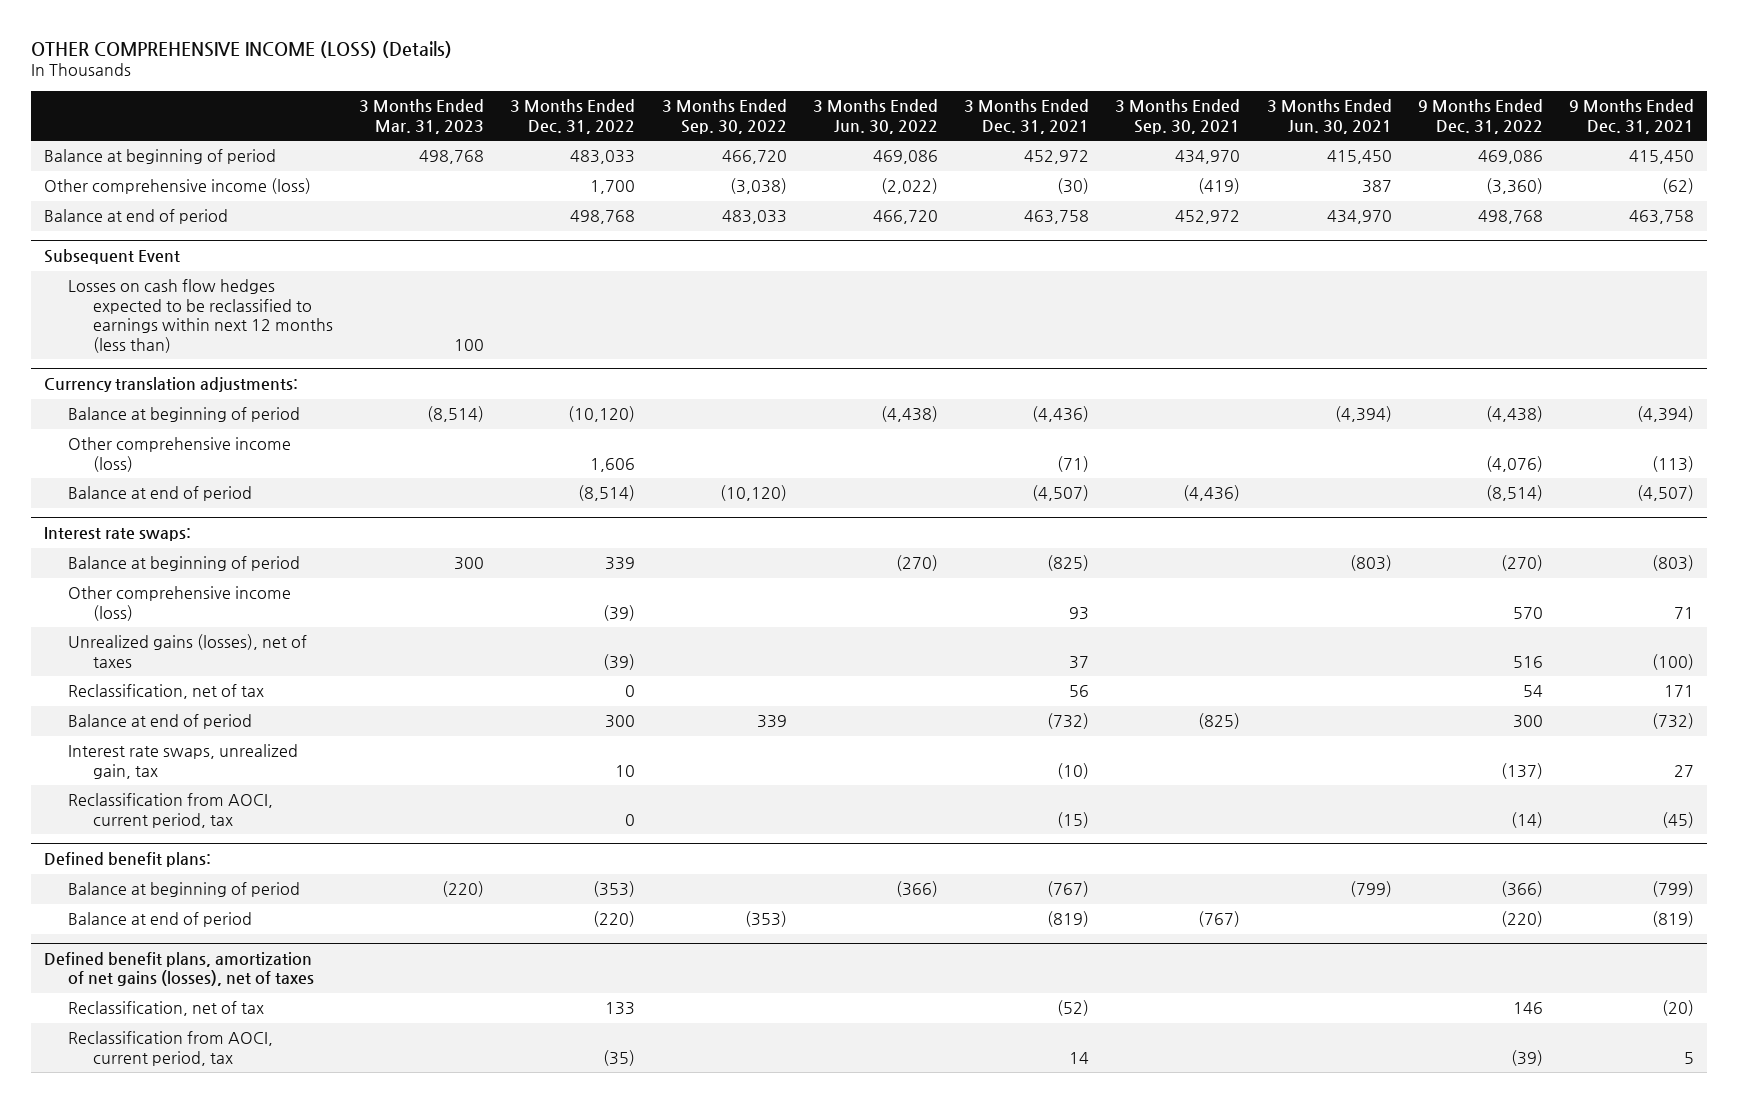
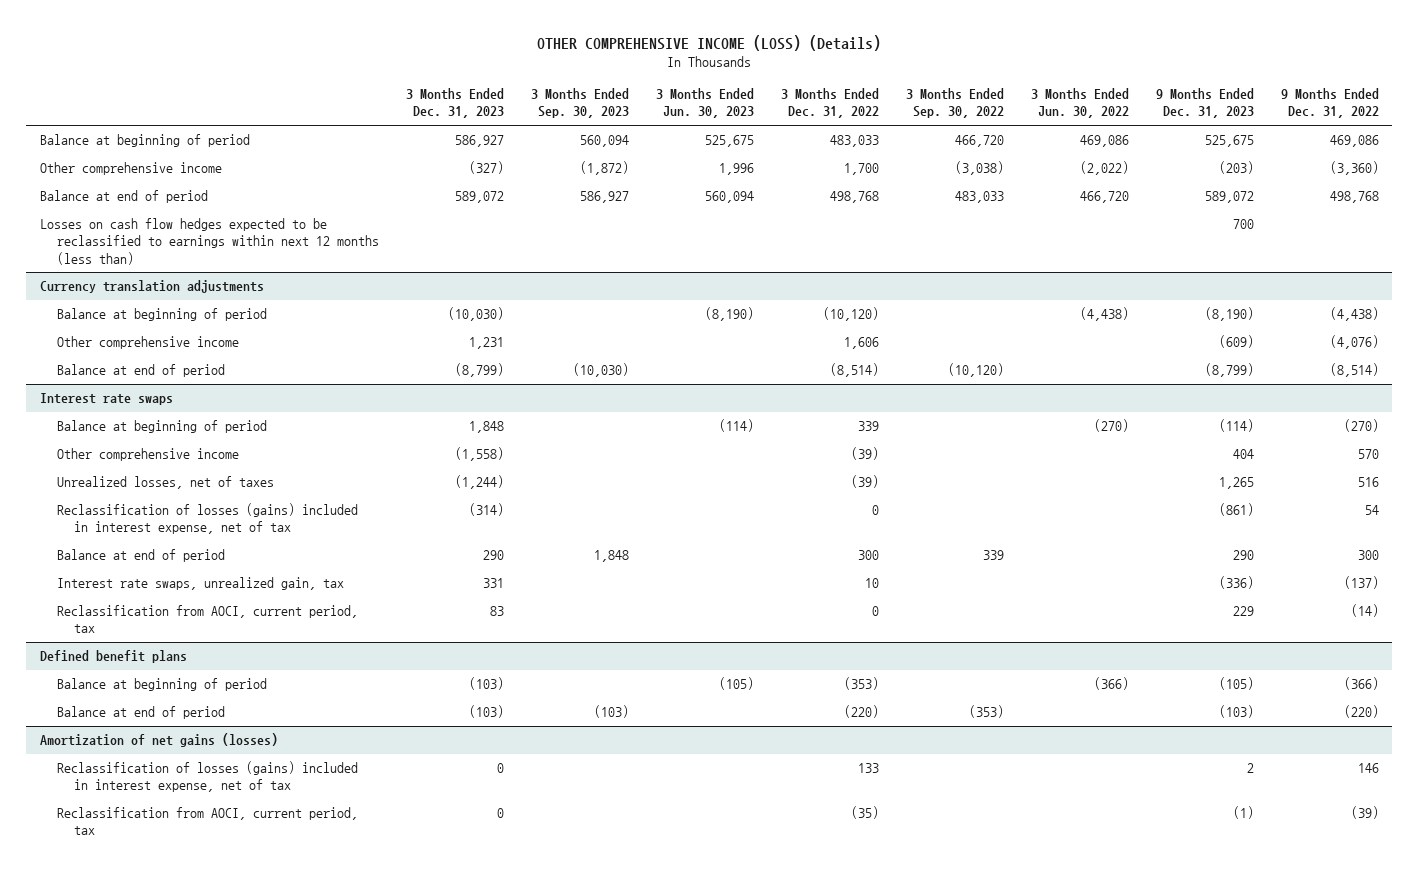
- | 3 Months Ended Mar. 31, 2023 | 3 Months Ended Dec. 31, 2022 | 3 Months Ended Sep. 30, 2022 | 3 Months Ended Jun. 30, 2022 | 3 Months Ended Dec. 31, 2021 | 3 Months Ended Sep. 30, 2021 | 3 Months Ended Jun. 30, 2021 | 9 Months Ended Dec. 31, 2022 | 9 Months Ended Dec. 31, 2021
+ | 3 Months Ended Dec. 31, 2023 | 3 Months Ended Sep. 30, 2023 | 3 Months Ended Jun. 30, 2023 | 3 Months Ended Dec. 31, 2022 | 3 Months Ended Sep. 30, 2022 | 3 Months Ended Jun. 30, 2022 | 9 Months Ended Dec. 31, 2023 | 9 Months Ended Dec. 31, 2022
- Other comprehensive income (loss) | | 1,700 | (3,038) | (2,022) | (30) | (419) | 387 | (3,360) | (62)
+ Other comprehensive income | (327) | (1,872) | 1,996 | 1,700 | (3,038) | (2,022) | (203) | (3,360)
- Subsequent Event
- Currency translation adjustments:
+ Currency translation adjustments
- Other comprehensive income (loss) | | 1,606 | | | (71) | | | (4,076) | (113)
+ Other comprehensive income | 1,231 | | | 1,606 | | | (609) | (4,076)
- Interest rate swaps:
+ Interest rate swaps
- Other comprehensive income (loss) | | (39) | | | 93 | | | 570 | 71
- Unrealized gains (losses), net of taxes | | (39) | | | 37 | | | 516 | (100)
- Reclassification, net of tax | | 0 | | | 56 | | | 54 | 171
+ Other comprehensive income | (1,558) | | | (39) | | | 404 | 570
+ Unrealized losses, net of taxes | (1,244) | | | (39) | | | 1,265 | 516
+ Reclassification of losses (gains) included in interest expense, net of tax | (314) | | | 0 | | | (861) | 54
- Defined benefit plans:
+ Defined benefit plans
- Defined benefit plans, amortization of net gains (losses), net of taxes
- Reclassification, net of tax | | 133 | | | (52) | | | 146 | (20)
+ Amortization of net gains (losses)
+ Reclassification of losses (gains) included in interest expense, net of tax | 0 | | | 133 | | | 2 | 146

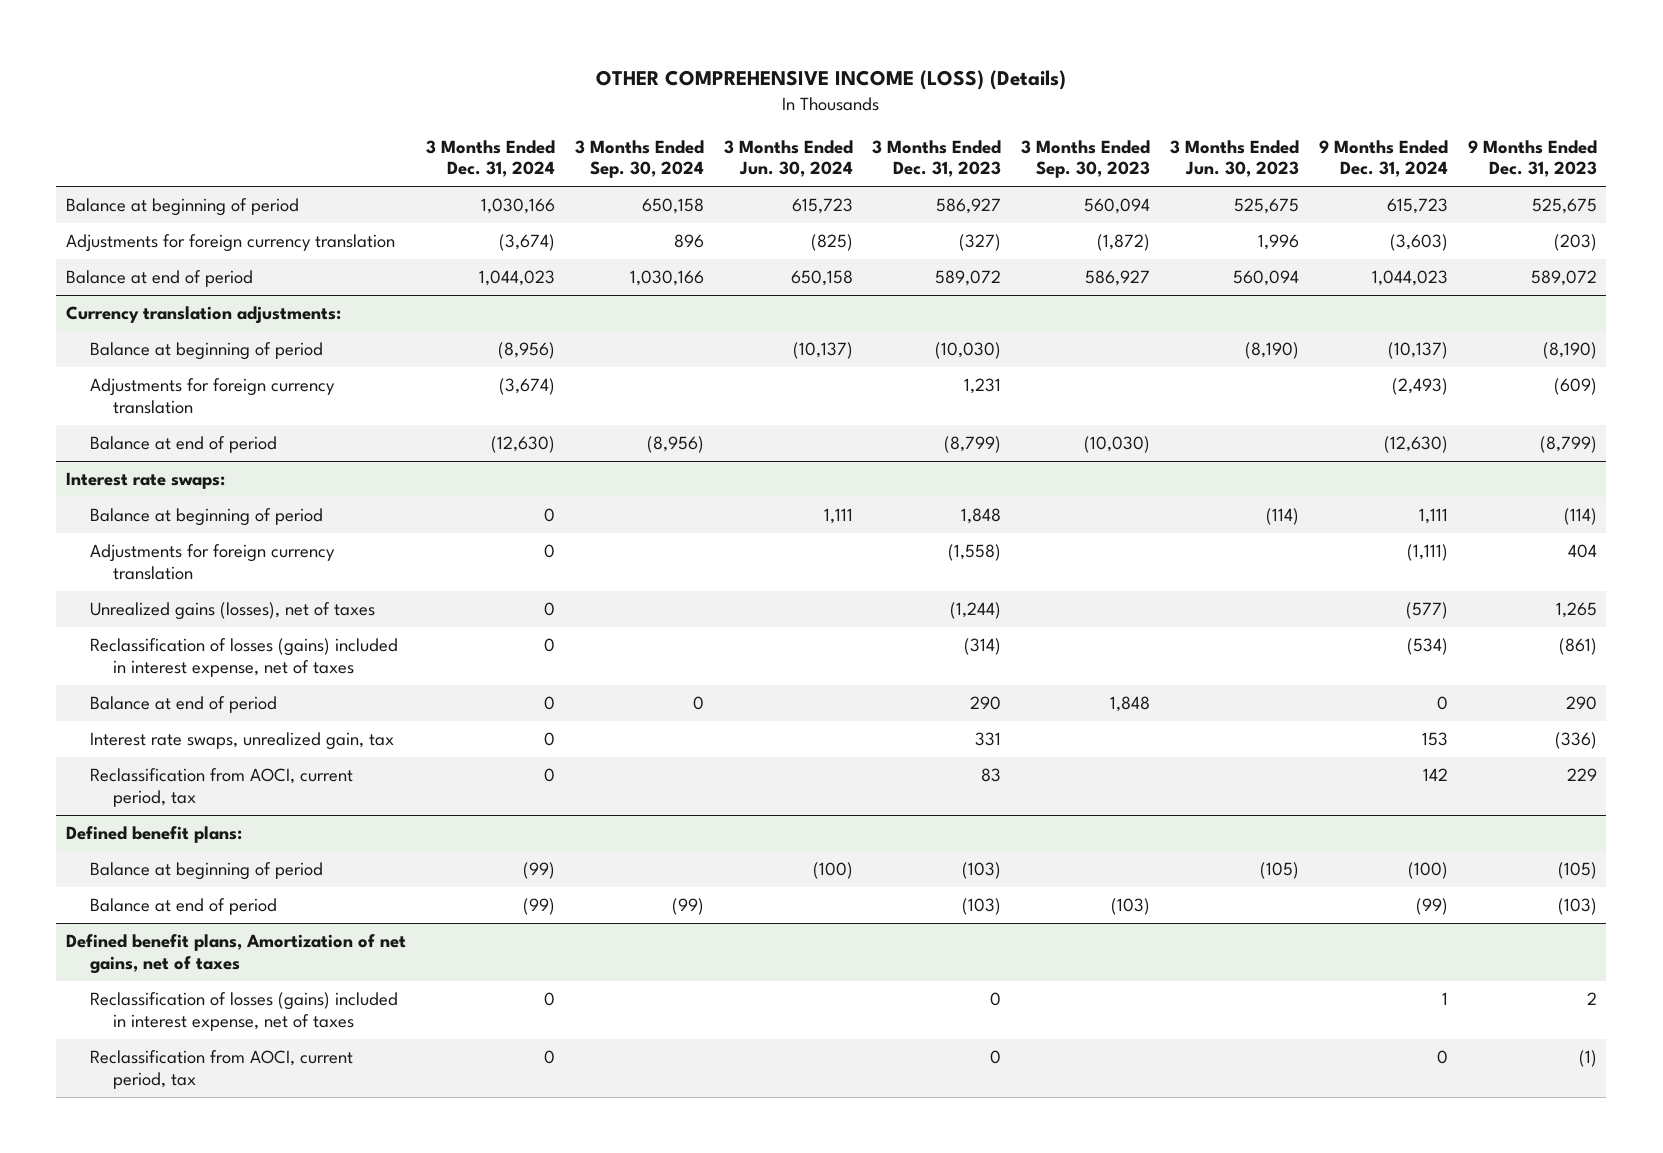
- | 3 Months Ended Dec. 31, 2023 | 3 Months Ended Sep. 30, 2023 | 3 Months Ended Jun. 30, 2023 | 3 Months Ended Dec. 31, 2022 | 3 Months Ended Sep. 30, 2022 | 3 Months Ended Jun. 30, 2022 | 9 Months Ended Dec. 31, 2023 | 9 Months Ended Dec. 31, 2022
+ | 3 Months Ended Dec. 31, 2024 | 3 Months Ended Sep. 30, 2024 | 3 Months Ended Jun. 30, 2024 | 3 Months Ended Dec. 31, 2023 | 3 Months Ended Sep. 30, 2023 | 3 Months Ended Jun. 30, 2023 | 9 Months Ended Dec. 31, 2024 | 9 Months Ended Dec. 31, 2023
- Other comprehensive income | (327) | (1,872) | 1,996 | 1,700 | (3,038) | (2,022) | (203) | (3,360)
+ Adjustments for foreign currency translation | (3,674) | 896 | (825) | (327) | (1,872) | 1,996 | (3,603) | (203)
- Losses on cash flow hedges expected to be reclassified to earnings within next 12 months (less than) | | | | | | | 700 |
- Currency translation adjustments
+ Currency translation adjustments:
- Other comprehensive income | 1,231 | | | 1,606 | | | (609) | (4,076)
+ Adjustments for foreign currency translation | (3,674) | | | 1,231 | | | (2,493) | (609)
- Interest rate swaps
+ Interest rate swaps:
- Other comprehensive income | (1,558) | | | (39) | | | 404 | 570
- Unrealized losses, net of taxes | (1,244) | | | (39) | | | 1,265 | 516
- Reclassification of losses (gains) included in interest expense, net of tax | (314) | | | 0 | | | (861) | 54
+ Adjustments for foreign currency translation | 0 | | | (1,558) | | | (1,111) | 404
+ Unrealized gains (losses), net of taxes | 0 | | | (1,244) | | | (577) | 1,265
+ Reclassification of losses (gains) included in interest expense, net of taxes | 0 | | | (314) | | | (534) | (861)
- Defined benefit plans
+ Defined benefit plans:
- Amortization of net gains (losses)
- Reclassification of losses (gains) included in interest expense, net of tax | 0 | | | 133 | | | 2 | 146
+ Defined benefit plans, Amortization of net gains, net of taxes
+ Reclassification of losses (gains) included in interest expense, net of taxes | 0 | | | 0 | | | 1 | 2

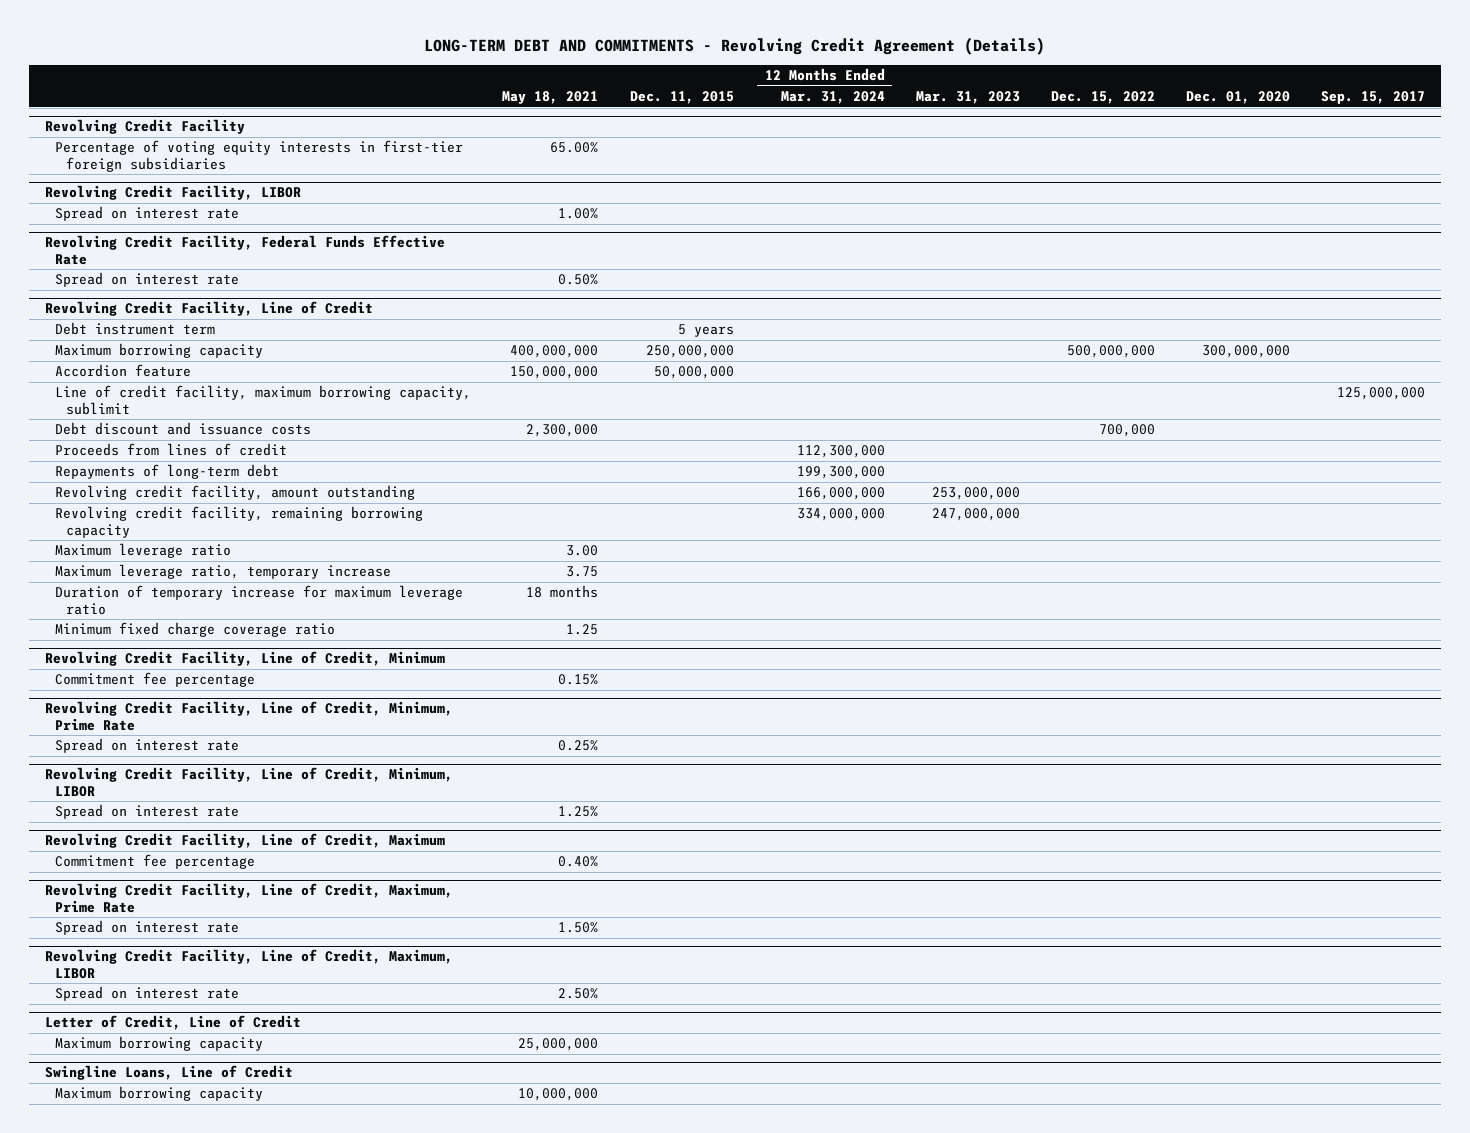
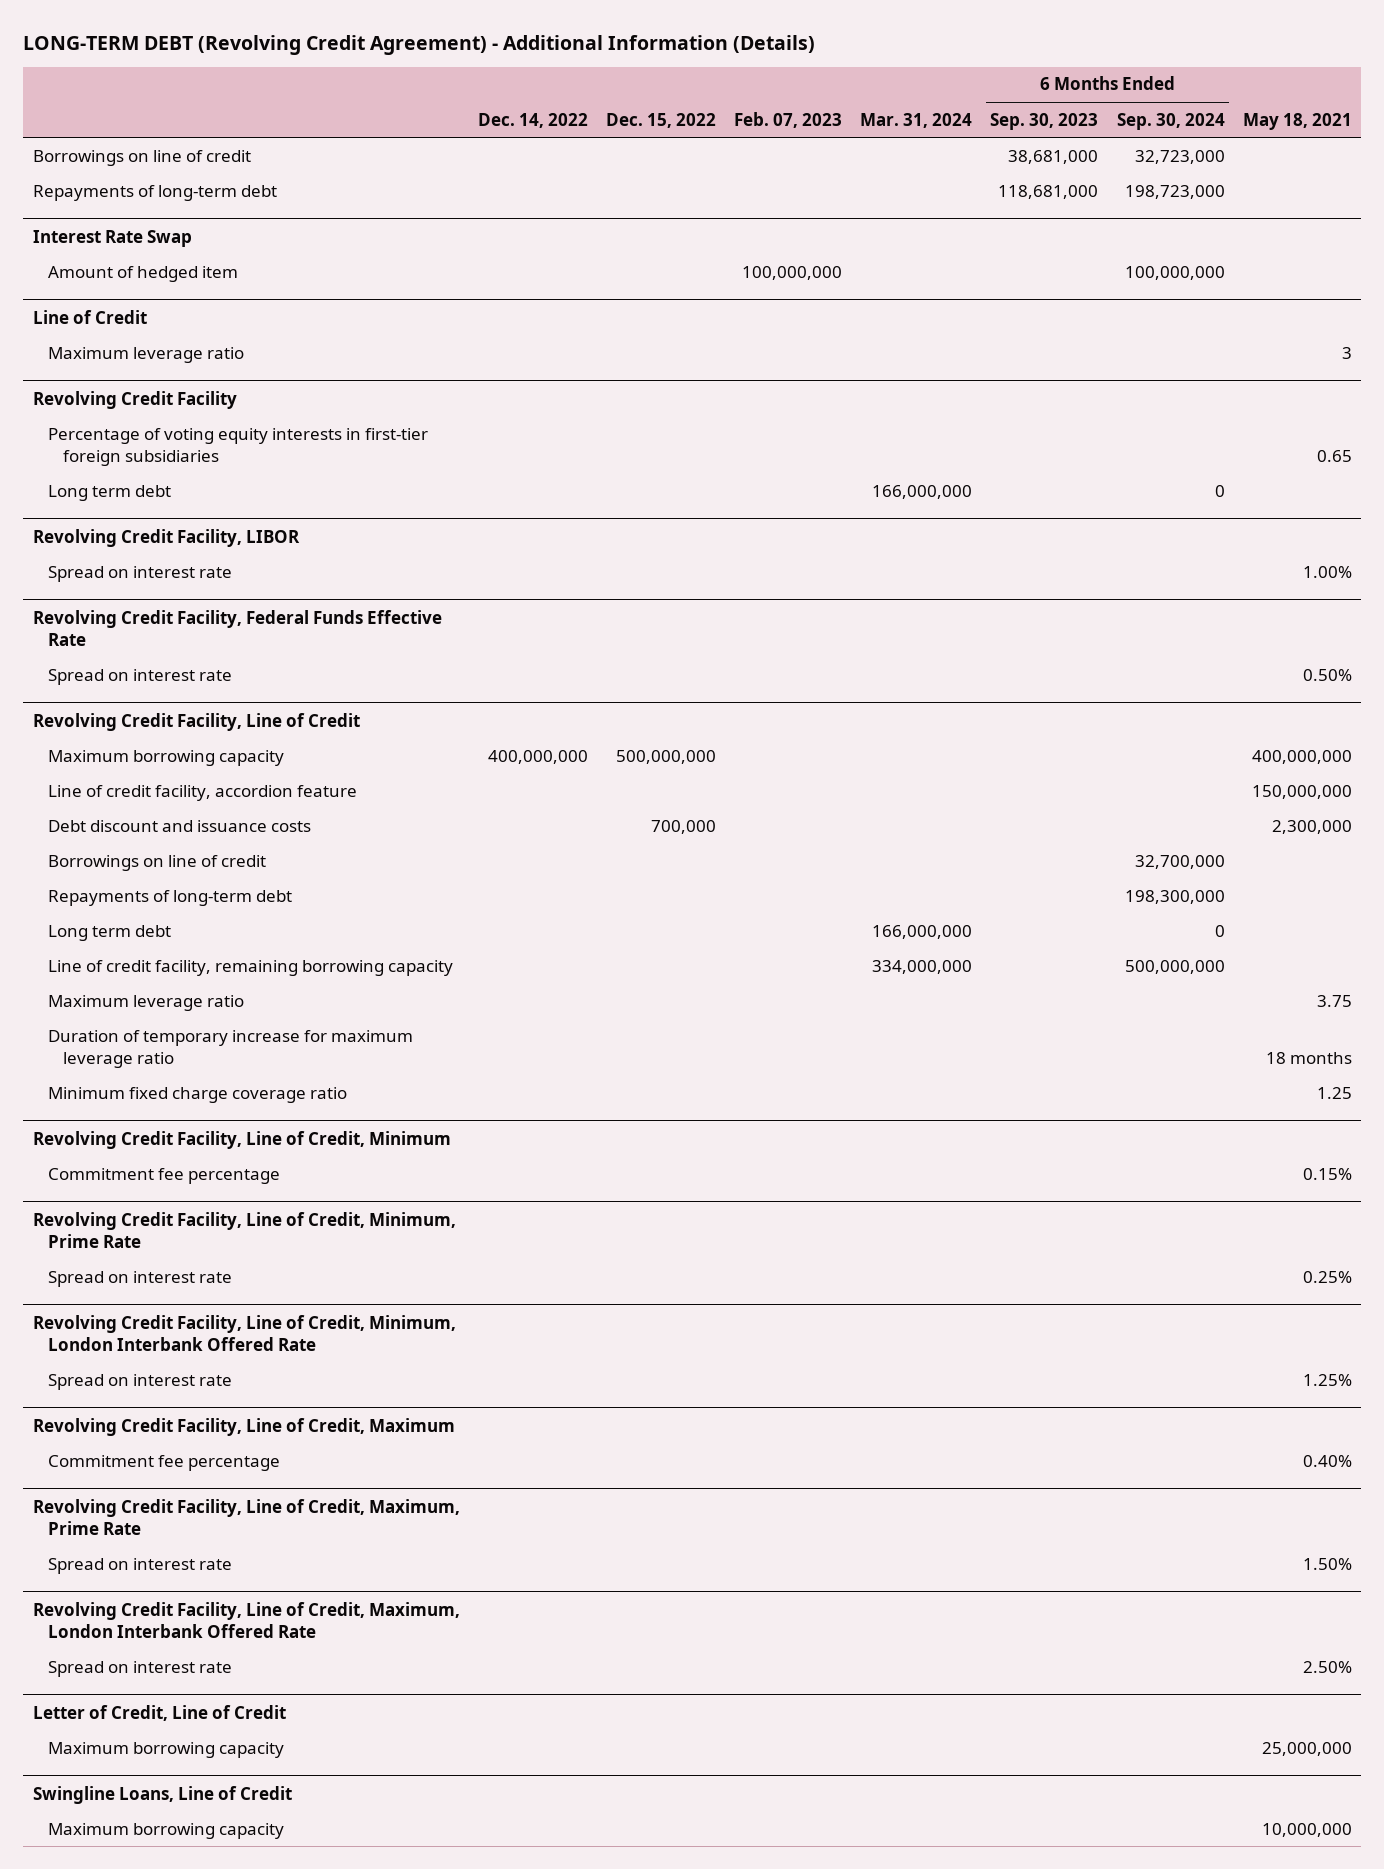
- LONG-TERM DEBT AND COMMITMENTS - Revolving Credit Agreement (Details)
+ LONG-TERM DEBT (Revolving Credit Agreement) - Additional Information (Details)
- | May 18, 2021 | Dec. 11, 2015 | 12 Months Ended Mar. 31, 2024 | Mar. 31, 2023 | Dec. 15, 2022 | Dec. 01, 2020 | Sep. 15, 2017
+ | Dec. 14, 2022 | Dec. 15, 2022 | Feb. 07, 2023 | Mar. 31, 2024 | 6 Months Ended Sep. 30, 2023 | 6 Months Ended Sep. 30, 2024 | May 18, 2021
+ Borrowings on line of credit | | | | | 38,681,000 | 32,723,000 |
+ Repayments of long-term debt | | | | | 118,681,000 | 198,723,000 |
+ Interest Rate Swap
+ Amount of hedged item | | | 100,000,000 | | | 100,000,000 |
+ Line of Credit
+ Maximum leverage ratio | | | | | | | 3
@ Revolving Credit Facility
- Percentage of voting equity interests in first-tier foreign subsidiaries | 65.00% | | | | | |
+ Percentage of voting equity interests in first-tier foreign subsidiaries | | | | | | | 0.65
+ Long term debt | | | | 166,000,000 | | 0 |
@ Revolving Credit Facility, Line of Credit
- Debt instrument term | | 5 years | | | | |
- Accordion feature | 150,000,000 | 50,000,000 | | | | |
- Line of credit facility, maximum borrowing capacity, sublimit | | | | | | | 125,000,000
+ Line of credit facility, accordion feature | | | | | | | 150,000,000
- Proceeds from lines of credit | | | 112,300,000 | | | |
+ Borrowings on line of credit | | | | | | 32,700,000 |
- Revolving credit facility, amount outstanding | | | 166,000,000 | 253,000,000 | | |
- Revolving credit facility, remaining borrowing capacity | | | 334,000,000 | 247,000,000 | | |
- Maximum leverage ratio | 3.00 | | | | | |
- Maximum leverage ratio, temporary increase | 3.75 | | | | | |
+ Long term debt | | | | 166,000,000 | | 0 |
+ Line of credit facility, remaining borrowing capacity | | | | 334,000,000 | | 500,000,000 |
+ Maximum leverage ratio | | | | | | | 3.75
- Revolving Credit Facility, Line of Credit, Minimum, LIBOR
+ Revolving Credit Facility, Line of Credit, Minimum, London Interbank Offered Rate
- Revolving Credit Facility, Line of Credit, Maximum, LIBOR
+ Revolving Credit Facility, Line of Credit, Maximum, London Interbank Offered Rate

